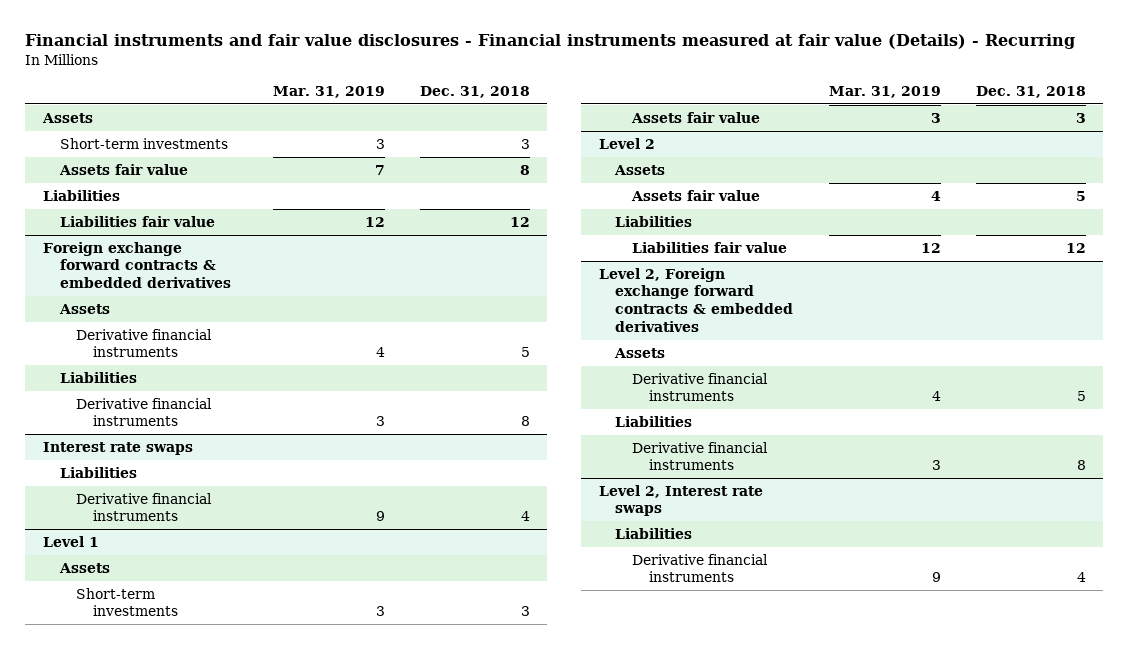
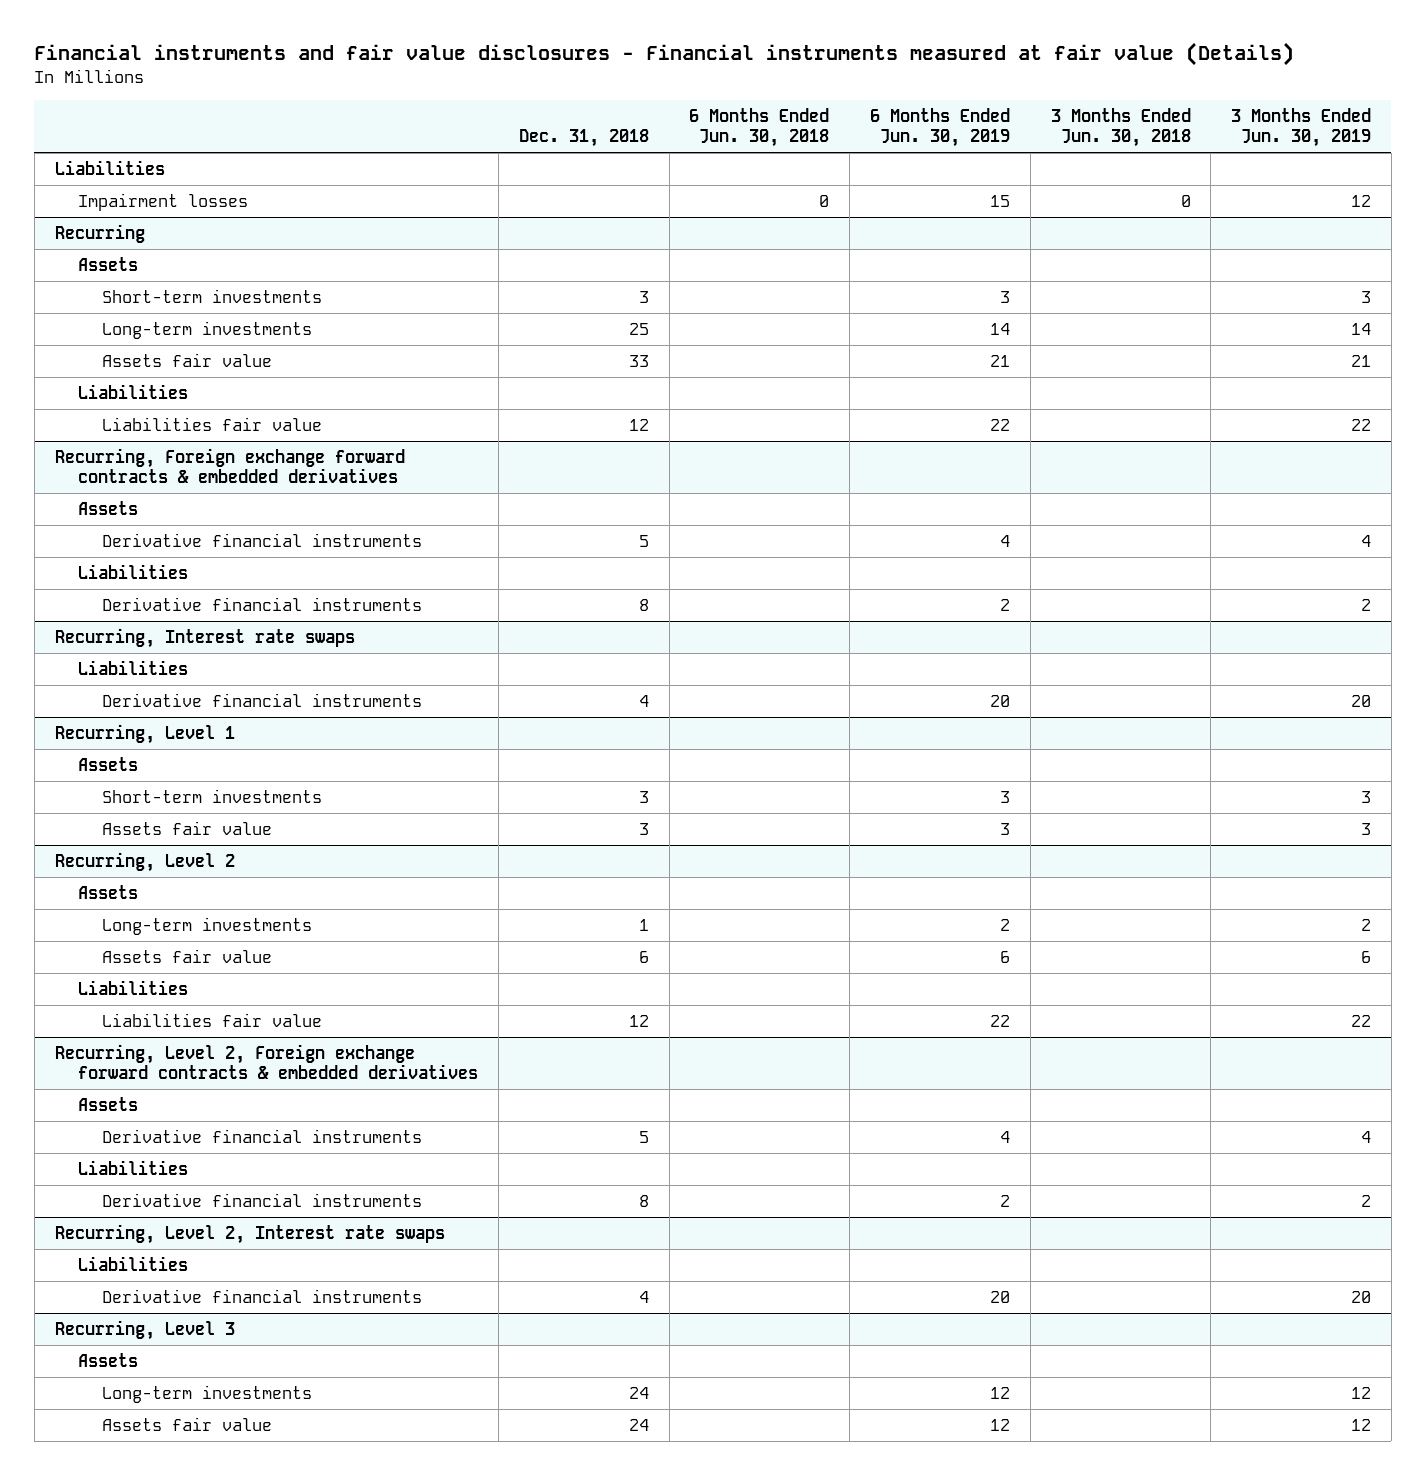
- Financial instruments and fair value disclosures - Financial instruments measured at fair value (Details) - Recurring
+ Financial instruments and fair value disclosures - Financial instruments measured at fair value (Details)
- | Mar. 31, 2019 | Dec. 31, 2018
+ | Dec. 31, 2018 | 6 Months Ended Jun. 30, 2018 | 6 Months Ended Jun. 30, 2019 | 3 Months Ended Jun. 30, 2018 | 3 Months Ended Jun. 30, 2019
+ Liabilities
+ Impairment losses | | 0 | 15 | 0 | 12
+ Recurring
- Assets fair value | 7 | 8
+ Long-term investments | 25 | | 14 | | 14
+ Assets fair value | 33 | | 21 | | 21
- Foreign exchange forward contracts & embedded derivatives
+ Recurring, Foreign exchange forward contracts & embedded derivatives
- Interest rate swaps
+ Recurring, Interest rate swaps
- Level 1
+ Recurring, Level 1
- Level 2
+ Recurring, Level 2
- Assets fair value | 4 | 5
+ Long-term investments | 1 | | 2 | | 2
+ Assets fair value | 6 | | 6 | | 6
- Level 2, Foreign exchange forward contracts & embedded derivatives
+ Recurring, Level 2, Foreign exchange forward contracts & embedded derivatives
- Level 2, Interest rate swaps
+ Recurring, Level 2, Interest rate swaps
+ Recurring, Level 3
+ Assets
+ Long-term investments | 24 | | 12 | | 12
+ Assets fair value | 24 | | 12 | | 12

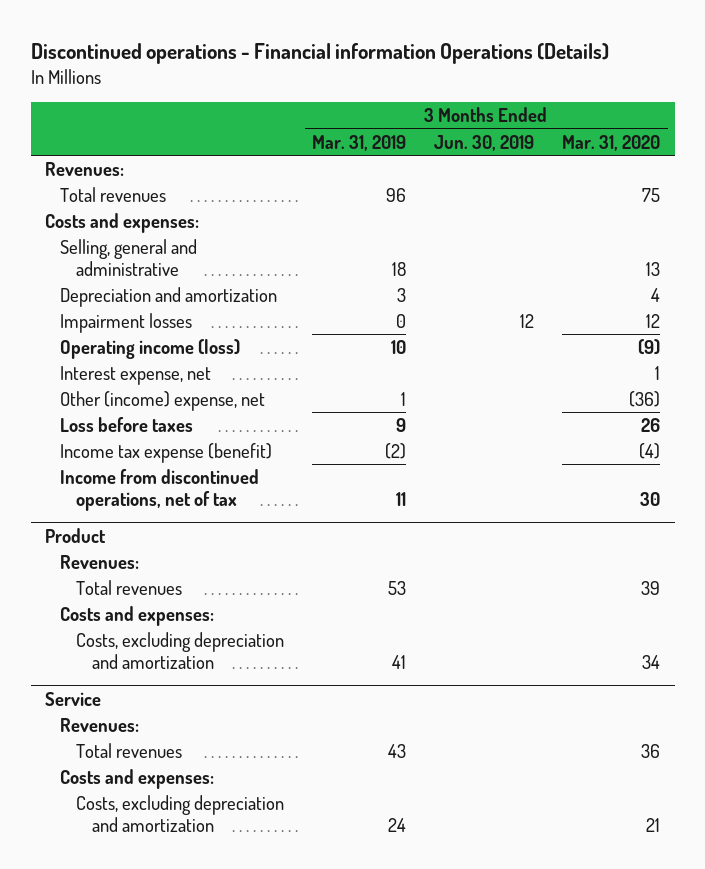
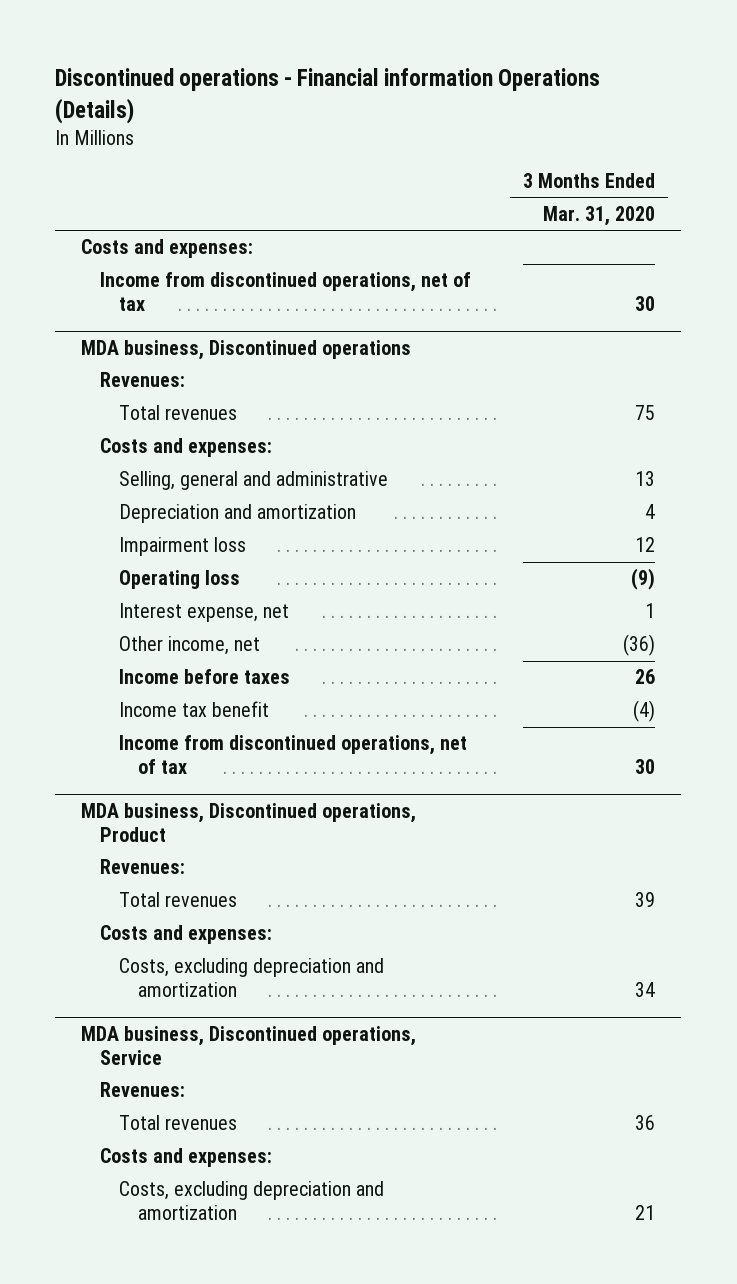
- | 3 Months Ended Mar. 31, 2019 | 3 Months Ended Jun. 30, 2019 | 3 Months Ended Mar. 31, 2020
+ | 3 Months Ended Mar. 31, 2020
+ Costs and expenses:
+ Income from discontinued operations, net of tax | 30
+ MDA business, Discontinued operations
- Impairment losses | 0 | 12 | 12
- Operating income (loss) | 10 | | (9)
+ Impairment loss | 12
+ Operating loss | (9)
- Other (income) expense, net | 1 | | (36)
- Loss before taxes | 9 | | 26
- Income tax expense (benefit) | (2) | | (4)
+ Other income, net | (36)
+ Income before taxes | 26
+ Income tax benefit | (4)
- Product
+ MDA business, Discontinued operations, Product
- Service
+ MDA business, Discontinued operations, Service

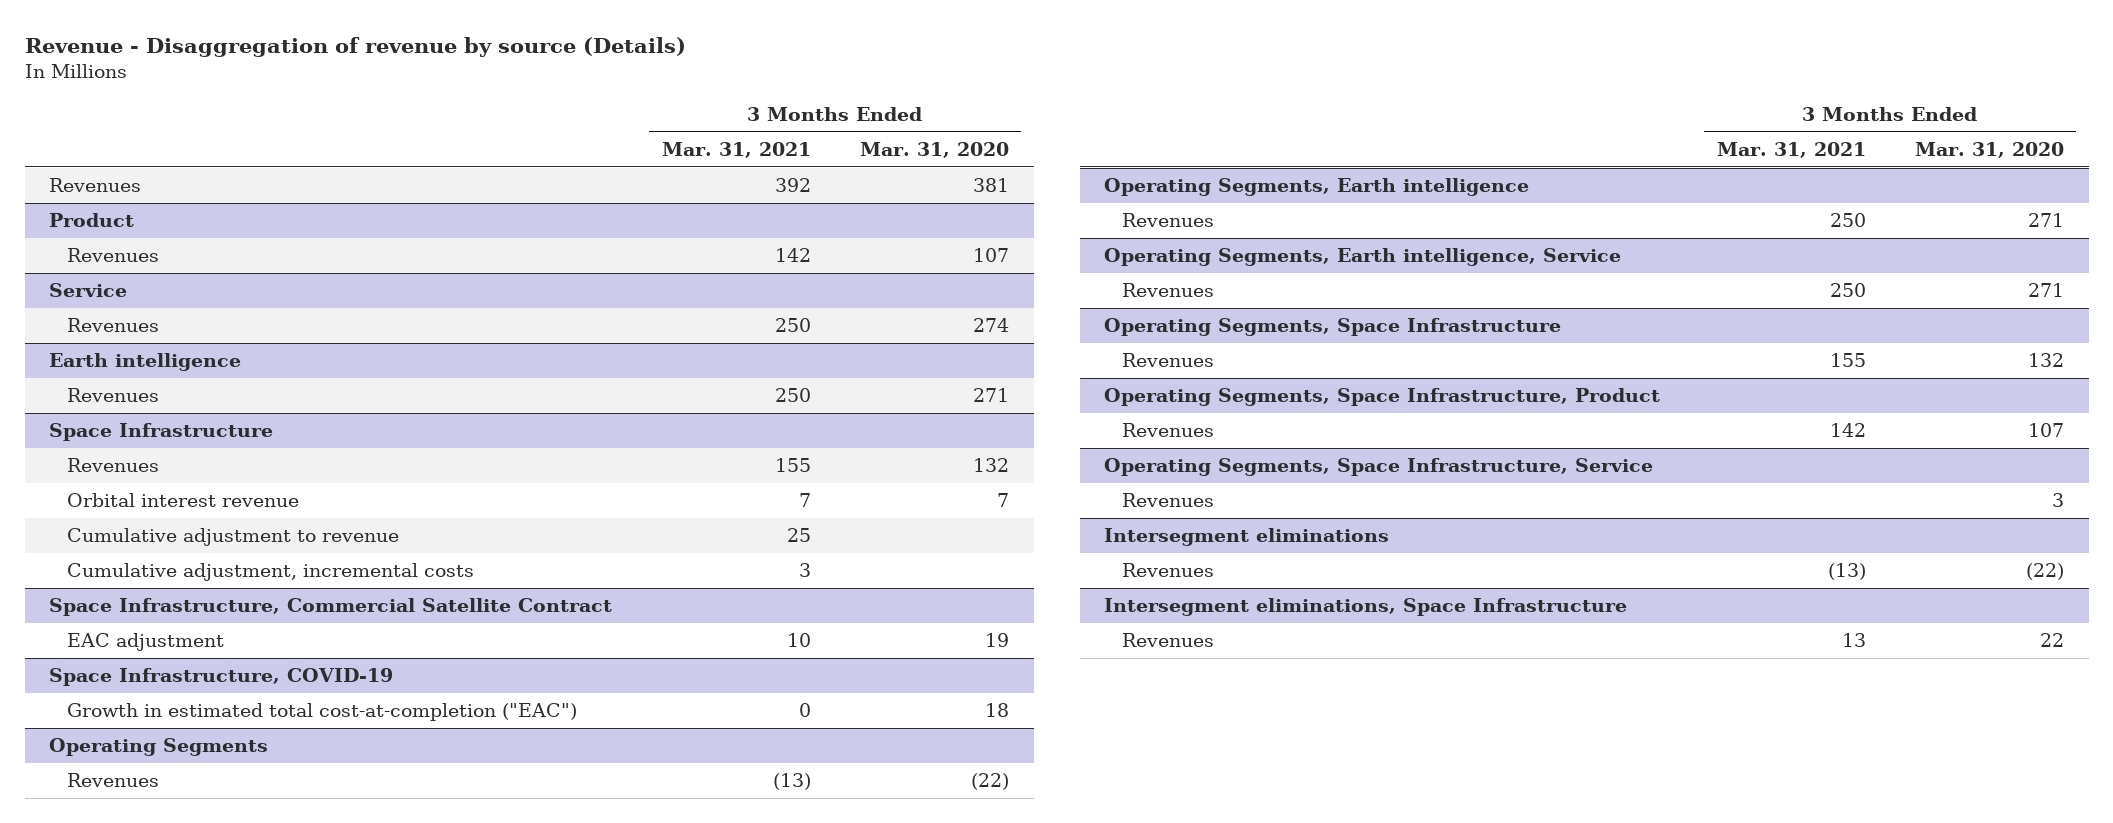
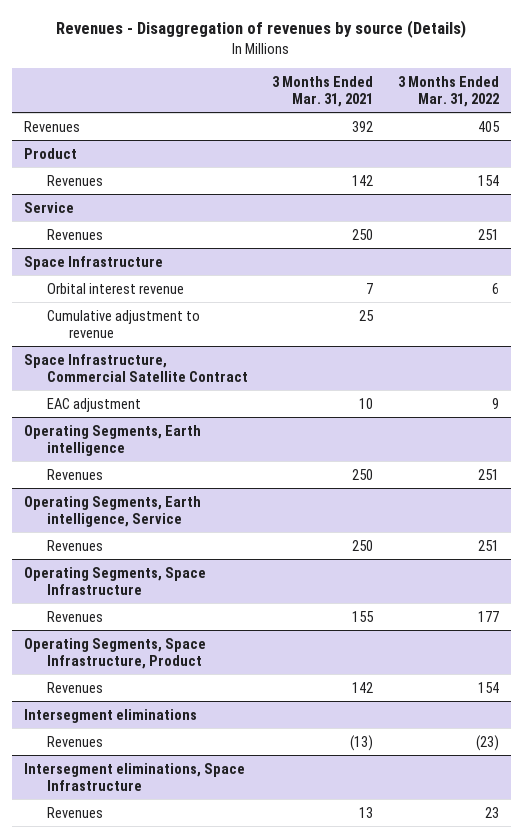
- Revenue - Disaggregation of revenue by source (Details)
+ Revenues - Disaggregation of revenues by source (Details)
- | 3 Months Ended Mar. 31, 2021 | 3 Months Ended Mar. 31, 2020
+ | 3 Months Ended Mar. 31, 2021 | 3 Months Ended Mar. 31, 2022
- Earth intelligence
- Revenues | 250 | 271
@ Space Infrastructure
- Revenues | 155 | 132
- Cumulative adjustment, incremental costs | 3 |
- Space Infrastructure, COVID-19
- Growth in estimated total cost-at-completion ("EAC") | 0 | 18
- Operating Segments
- Revenues | (13) | (22)
- Operating Segments, Space Infrastructure, Service
- Revenues | | 3

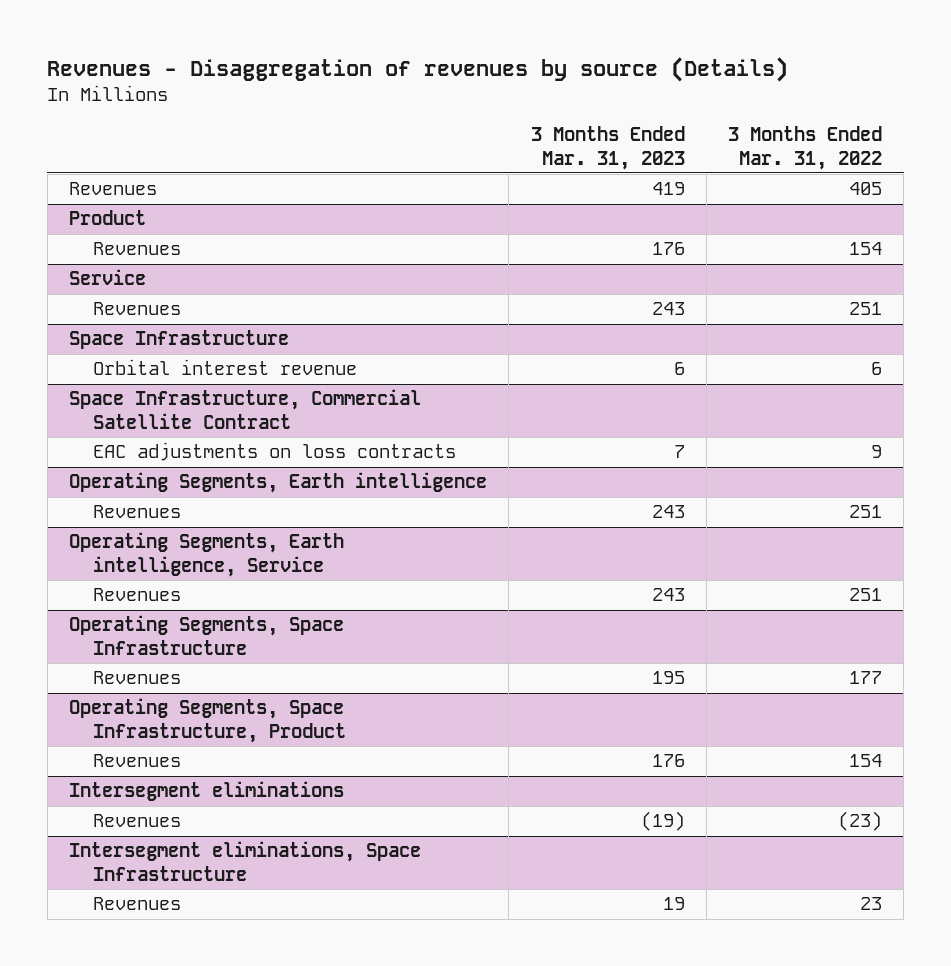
- | 3 Months Ended Mar. 31, 2021 | 3 Months Ended Mar. 31, 2022
+ | 3 Months Ended Mar. 31, 2023 | 3 Months Ended Mar. 31, 2022
@ Space Infrastructure
- Cumulative adjustment to revenue | 25 |
@ Space Infrastructure, Commercial Satellite Contract
- EAC adjustment | 10 | 9
+ EAC adjustments on loss contracts | 7 | 9

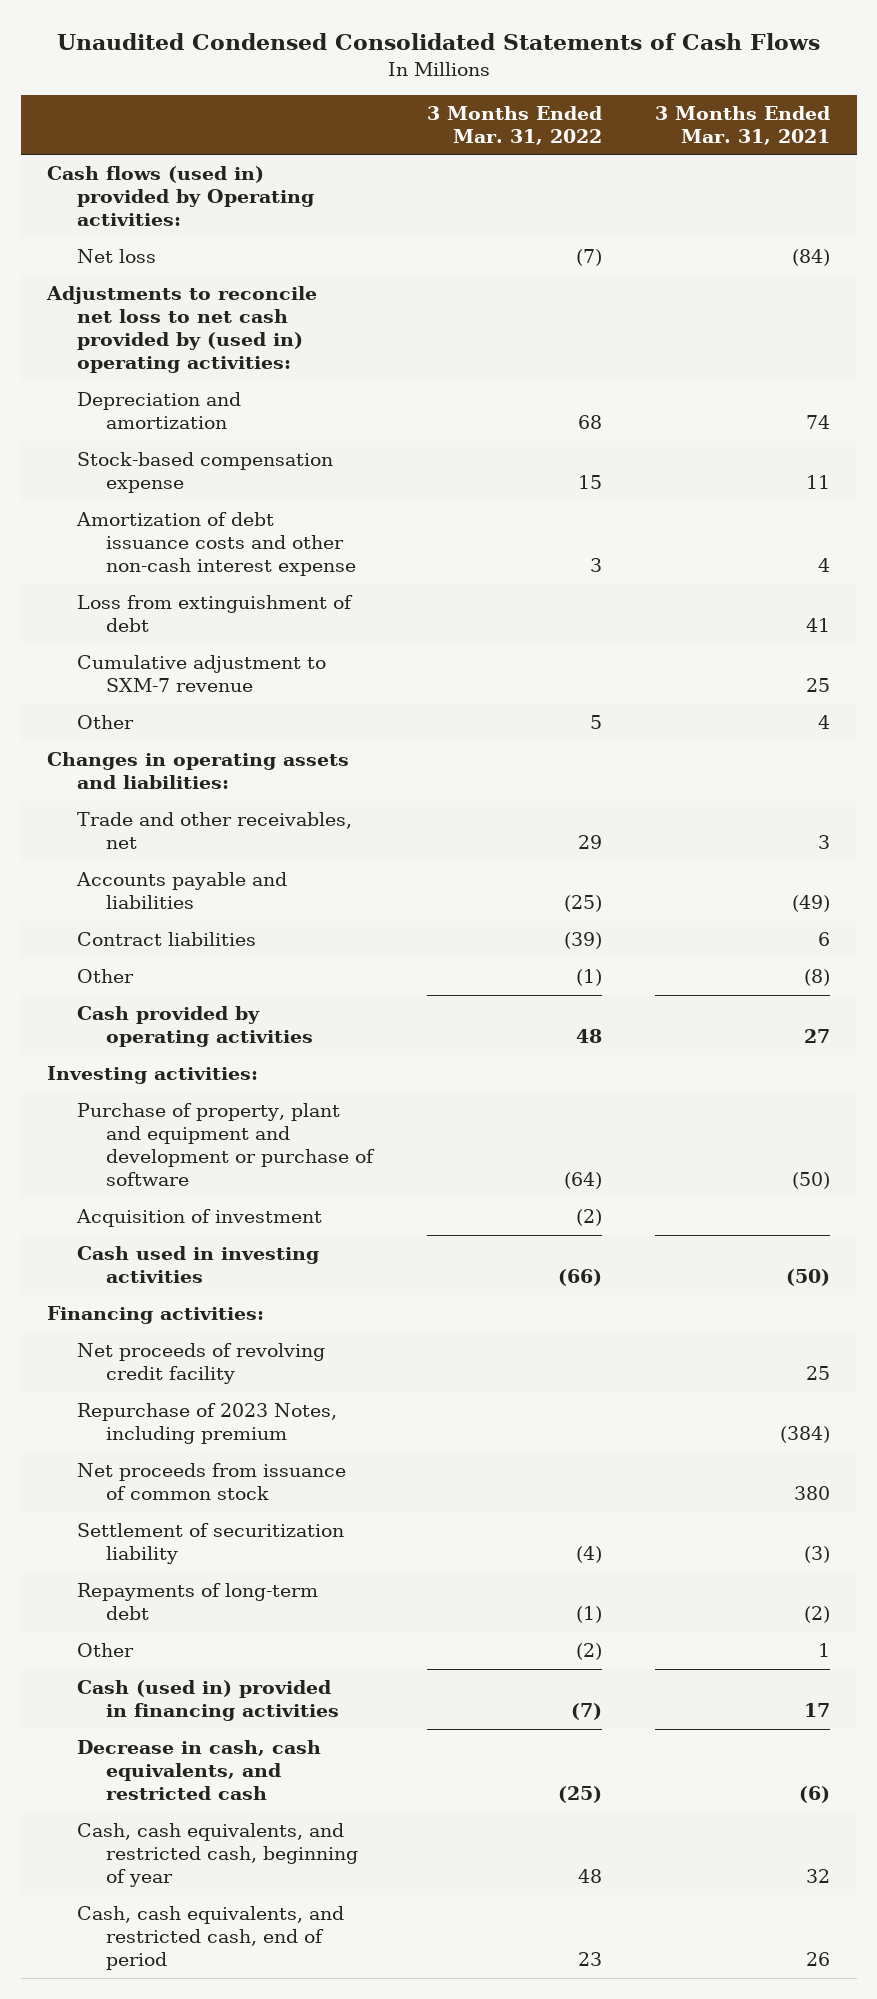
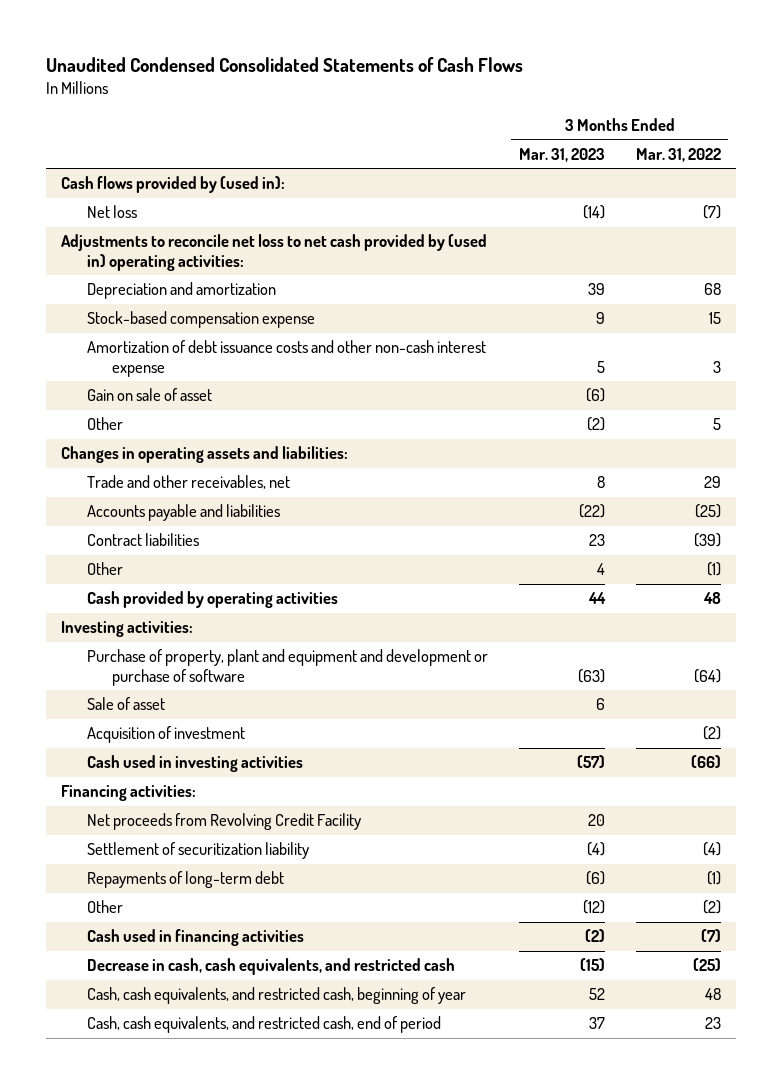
- | 3 Months Ended Mar. 31, 2022 | 3 Months Ended Mar. 31, 2021
+ | 3 Months Ended Mar. 31, 2023 | 3 Months Ended Mar. 31, 2022
- Cash flows (used in) provided by Operating activities:
+ Cash flows provided by (used in):
- Loss from extinguishment of debt | | 41
- Cumulative adjustment to SXM-7 revenue | | 25
+ Gain on sale of asset | (6) |
+ Sale of asset | 6 |
- Net proceeds of revolving credit facility | | 25
- Repurchase of 2023 Notes, including premium | | (384)
- Net proceeds from issuance of common stock | | 380
+ Net proceeds from Revolving Credit Facility | 20 |
- Cash (used in) provided in financing activities | (7) | 17
+ Cash used in financing activities | (2) | (7)

